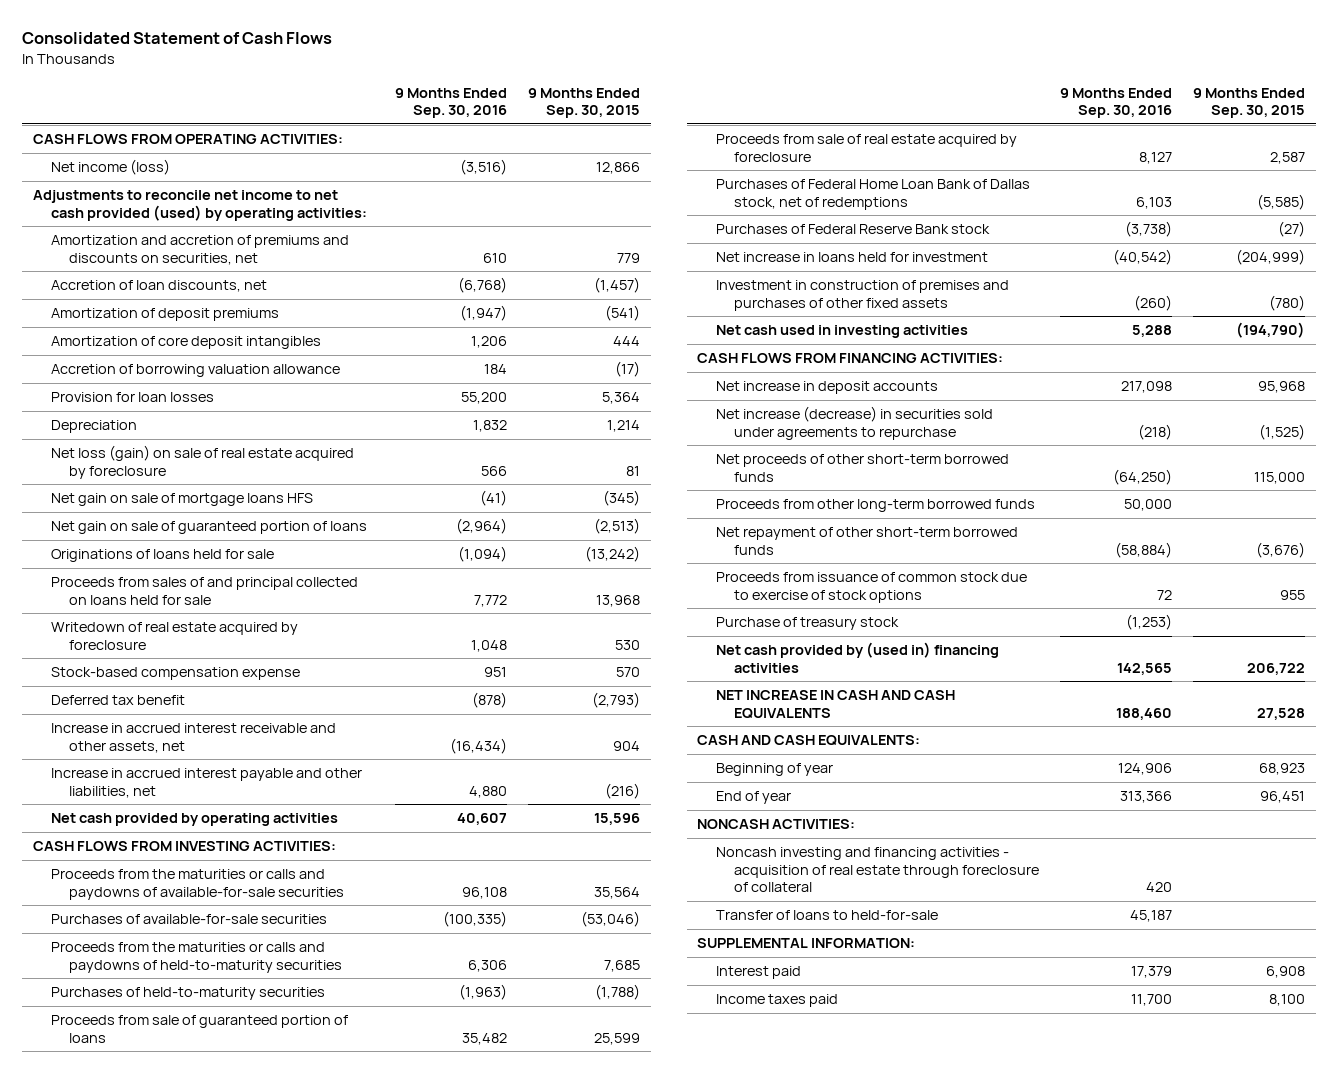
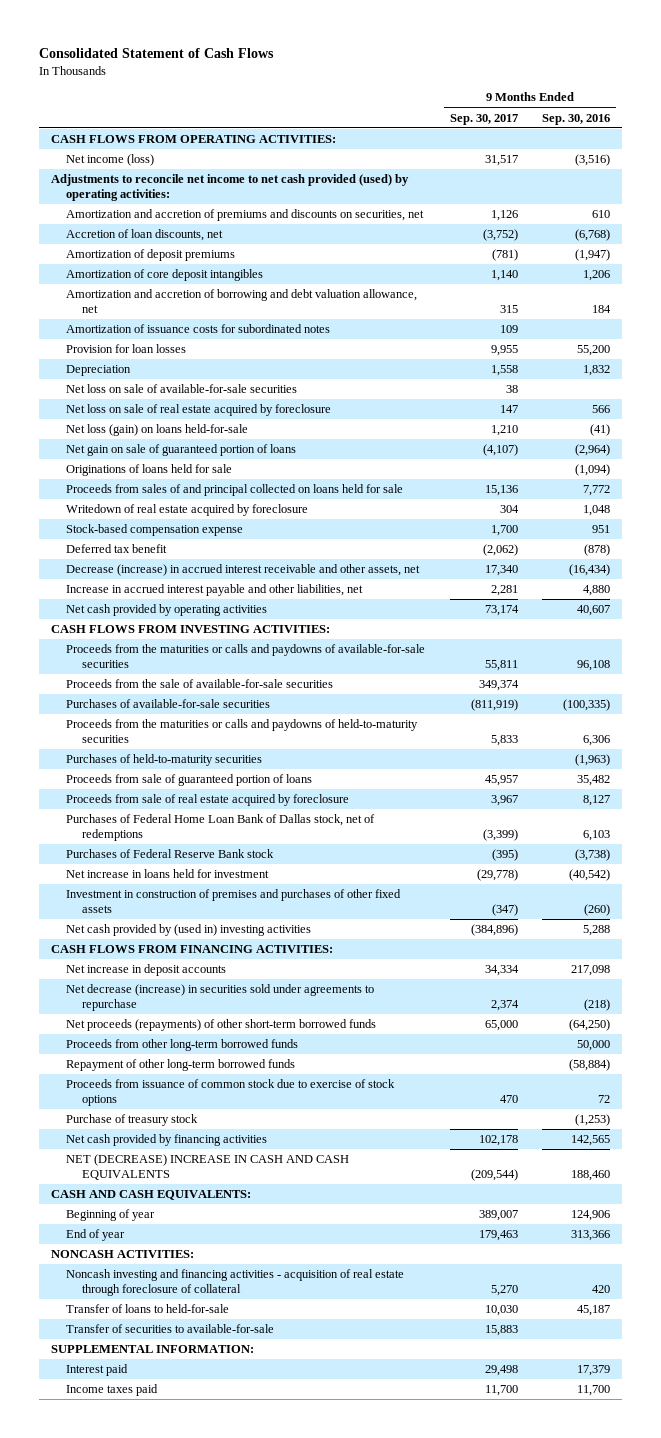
- | 9 Months Ended Sep. 30, 2016 | 9 Months Ended Sep. 30, 2015
+ | 9 Months Ended Sep. 30, 2017 | 9 Months Ended Sep. 30, 2016
- Accretion of borrowing valuation allowance | 184 | (17)
+ Amortization and accretion of borrowing and debt valuation allowance, net | 315 | 184
+ Amortization of issuance costs for subordinated notes | 109 |
- Net loss (gain) on sale of real estate acquired by foreclosure | 566 | 81
- Net gain on sale of mortgage loans HFS | (41) | (345)
+ Net loss on sale of available-for-sale securities | 38 |
+ Net loss on sale of real estate acquired by foreclosure | 147 | 566
+ Net loss (gain) on loans held-for-sale | 1,210 | (41)
- Increase in accrued interest receivable and other assets, net | (16,434) | 904
+ Decrease (increase) in accrued interest receivable and other assets, net | 17,340 | (16,434)
+ Proceeds from the sale of available-for-sale securities | 349,374 |
- Net cash used in investing activities | 5,288 | (194,790)
+ Net cash provided by (used in) investing activities | (384,896) | 5,288
- Net increase (decrease) in securities sold under agreements to repurchase | (218) | (1,525)
- Net proceeds of other short-term borrowed funds | (64,250) | 115,000
+ Net decrease (increase) in securities sold under agreements to repurchase | 2,374 | (218)
+ Net proceeds (repayments) of other short-term borrowed funds | 65,000 | (64,250)
- Net repayment of other short-term borrowed funds | (58,884) | (3,676)
+ Repayment of other long-term borrowed funds | | (58,884)
- Net cash provided by (used in) financing activities | 142,565 | 206,722
- NET INCREASE IN CASH AND CASH EQUIVALENTS | 188,460 | 27,528
+ Net cash provided by financing activities | 102,178 | 142,565
+ NET (DECREASE) INCREASE IN CASH AND CASH EQUIVALENTS | (209,544) | 188,460
+ Transfer of securities to available-for-sale | 15,883 |

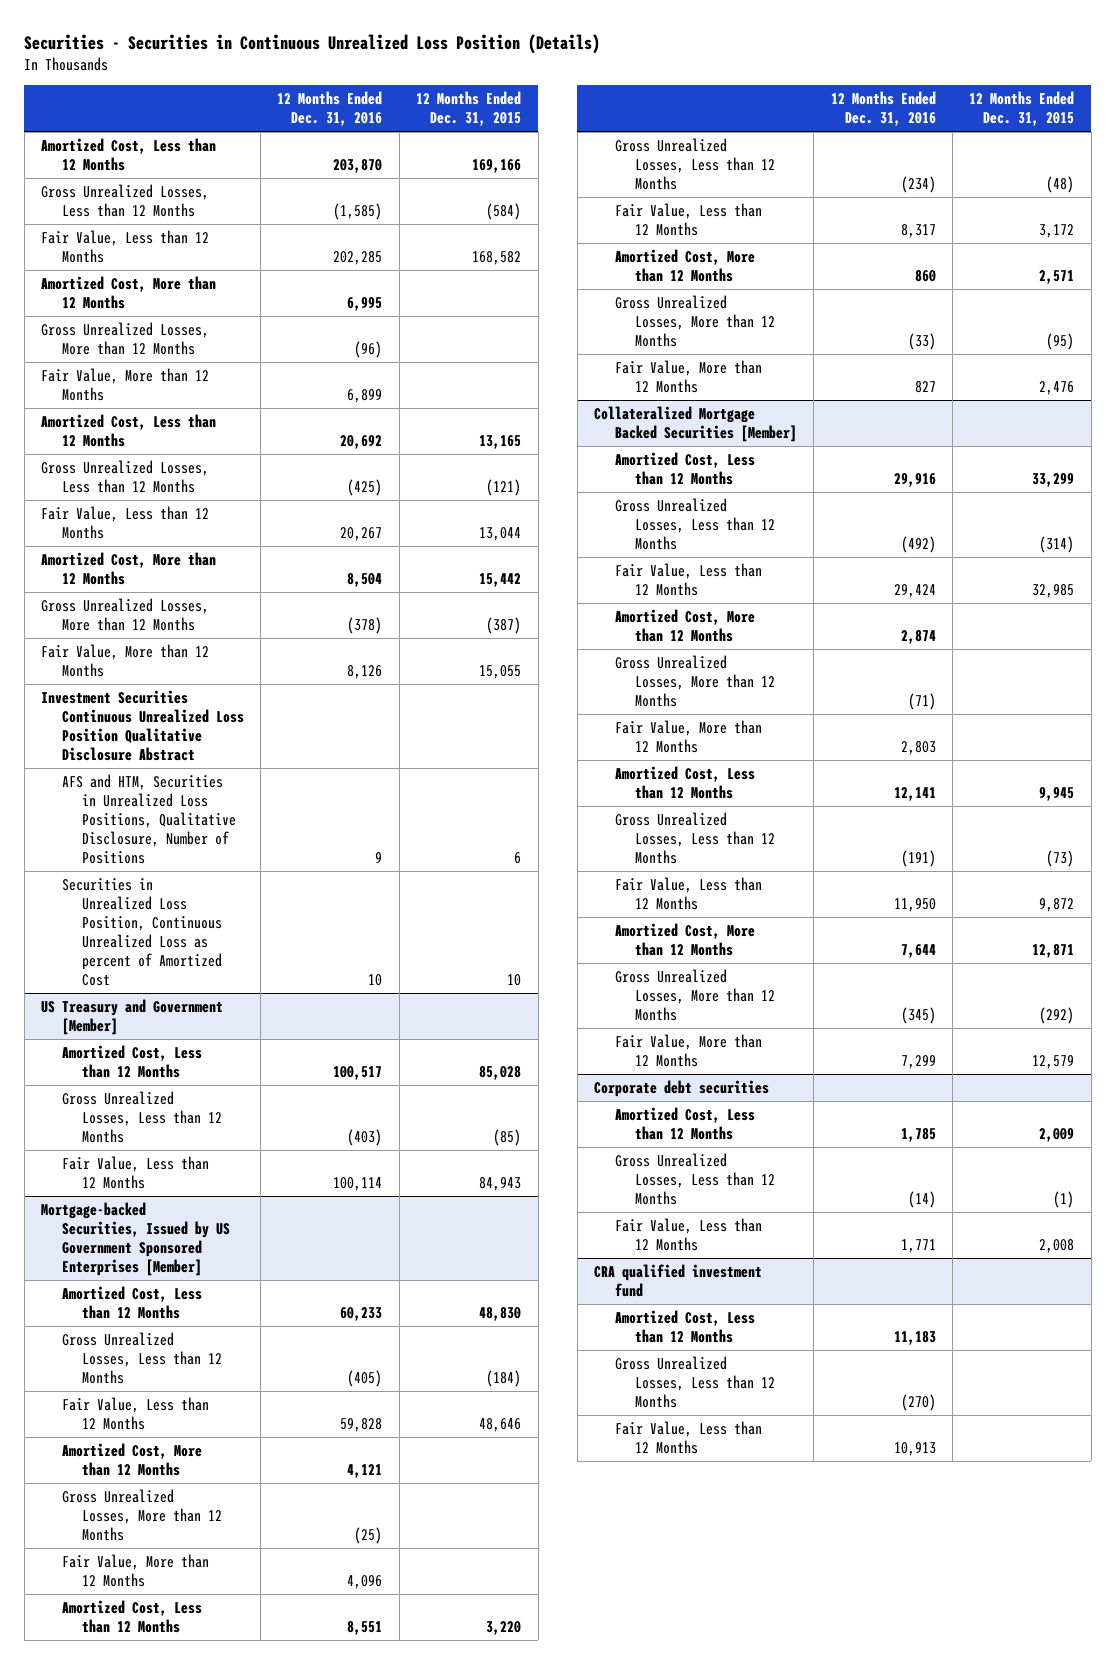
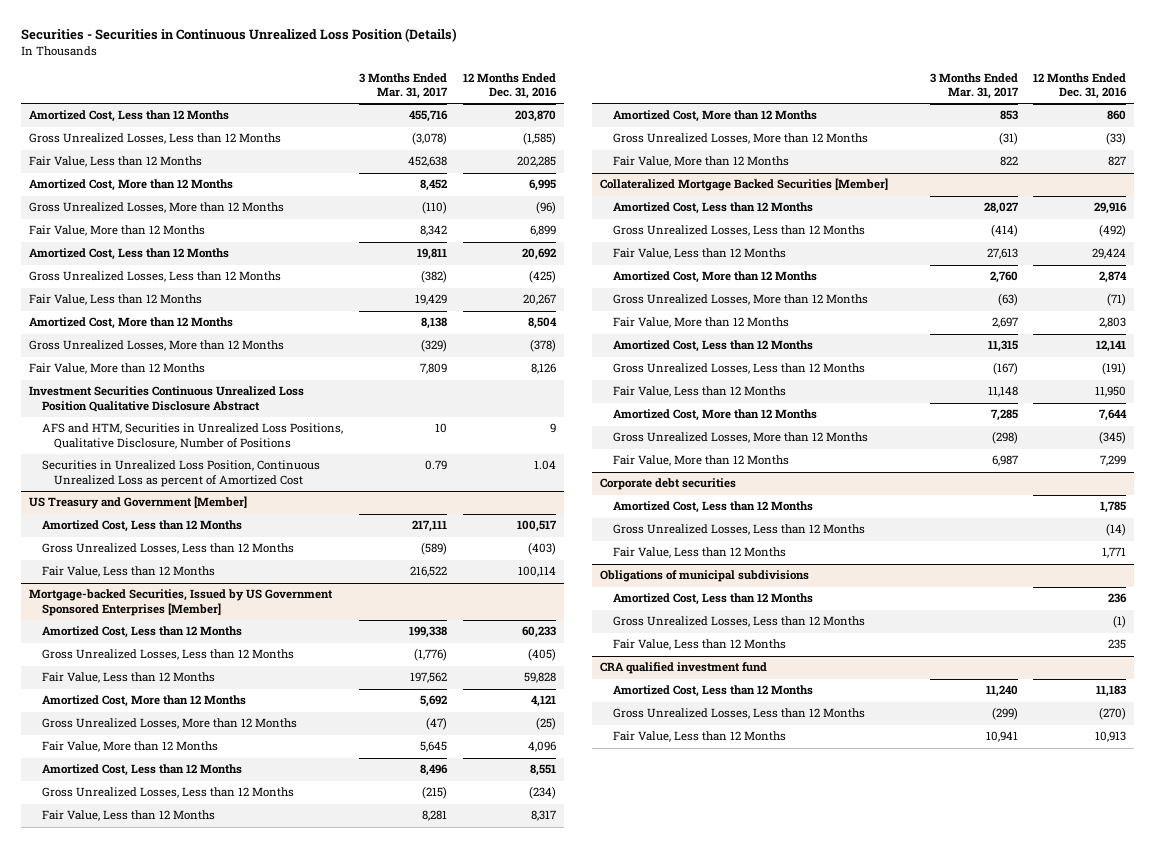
- | 12 Months Ended Dec. 31, 2016 | 12 Months Ended Dec. 31, 2015
+ | 3 Months Ended Mar. 31, 2017 | 12 Months Ended Dec. 31, 2016
- Securities in Unrealized Loss Position, Continuous Unrealized Loss as percent of Amortized Cost | 10 | 10
+ Securities in Unrealized Loss Position, Continuous Unrealized Loss as percent of Amortized Cost | 0.79 | 1.04
+ Obligations of municipal subdivisions
+ Amortized Cost, Less than 12 Months | | 236
+ Gross Unrealized Losses, Less than 12 Months | | (1)
+ Fair Value, Less than 12 Months | | 235

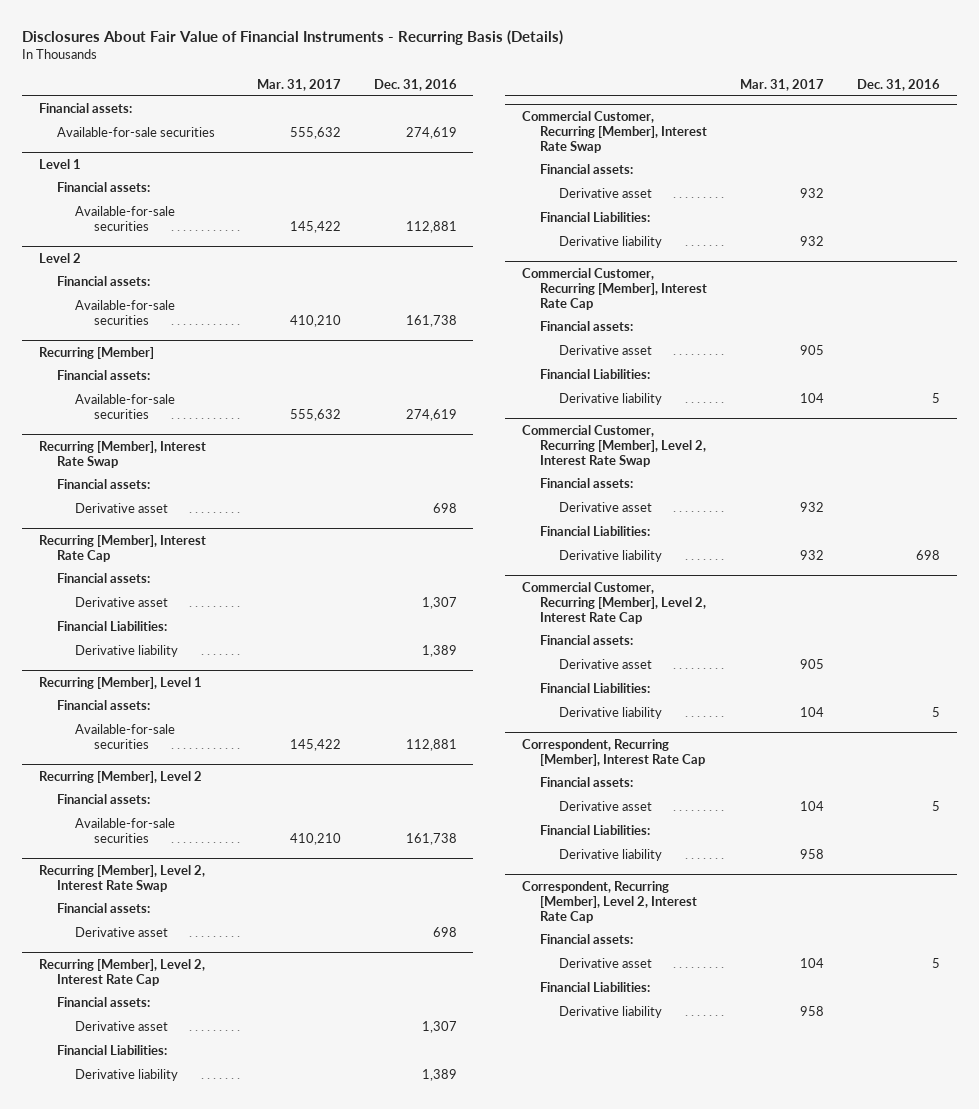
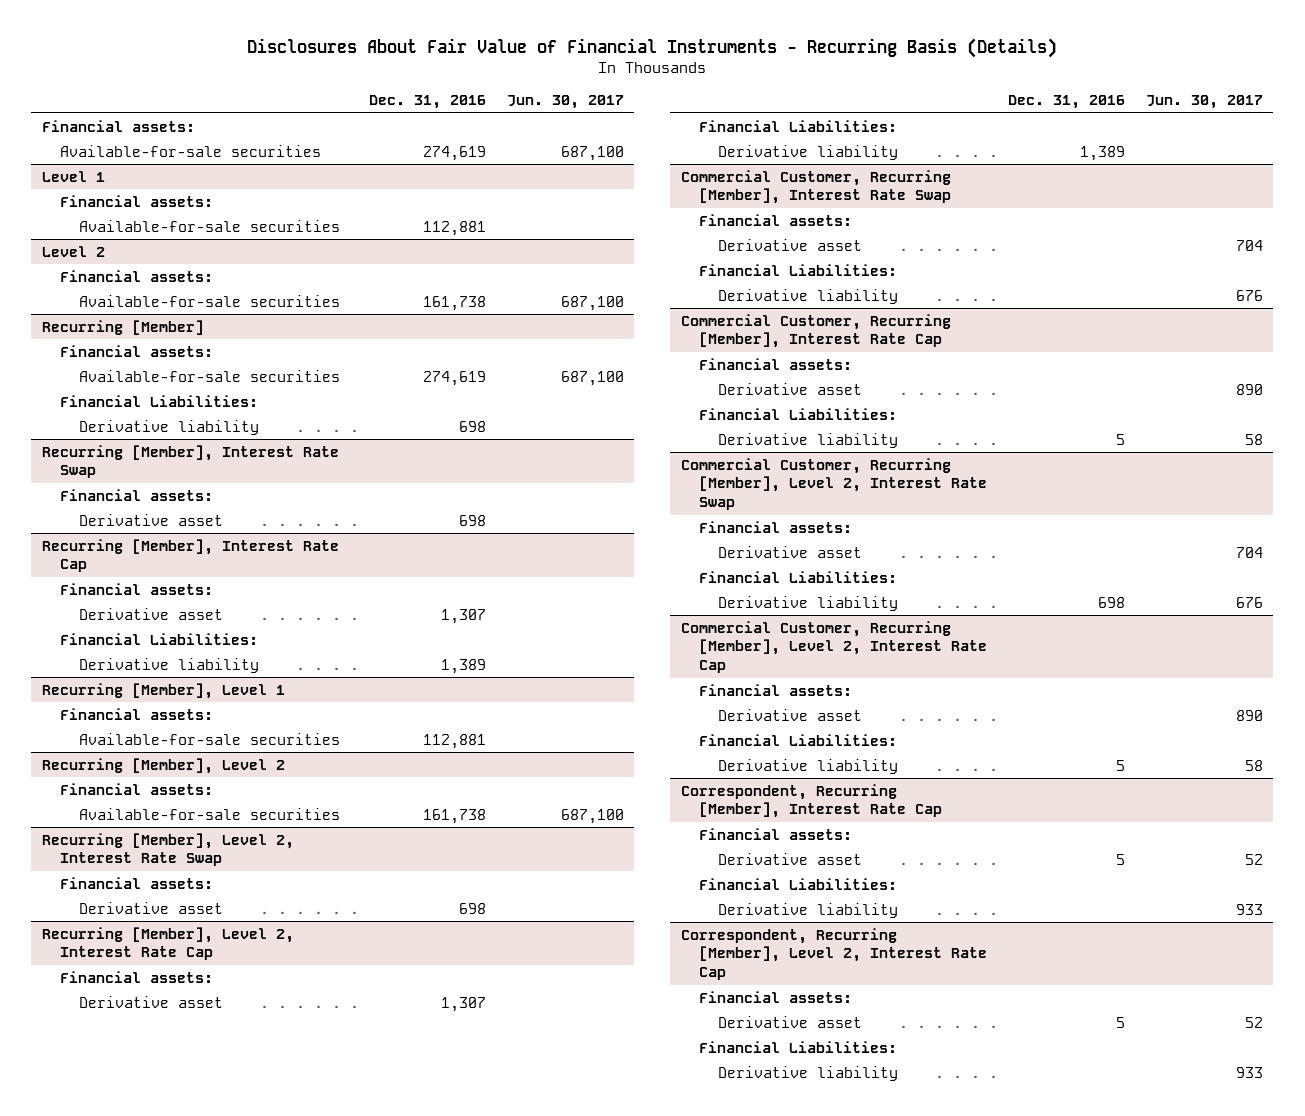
- | Mar. 31, 2017 | Dec. 31, 2016
+ | Dec. 31, 2016 | Jun. 30, 2017
@ Recurring [Member]
+ Financial Liabilities:
+ Derivative liability | 698 |

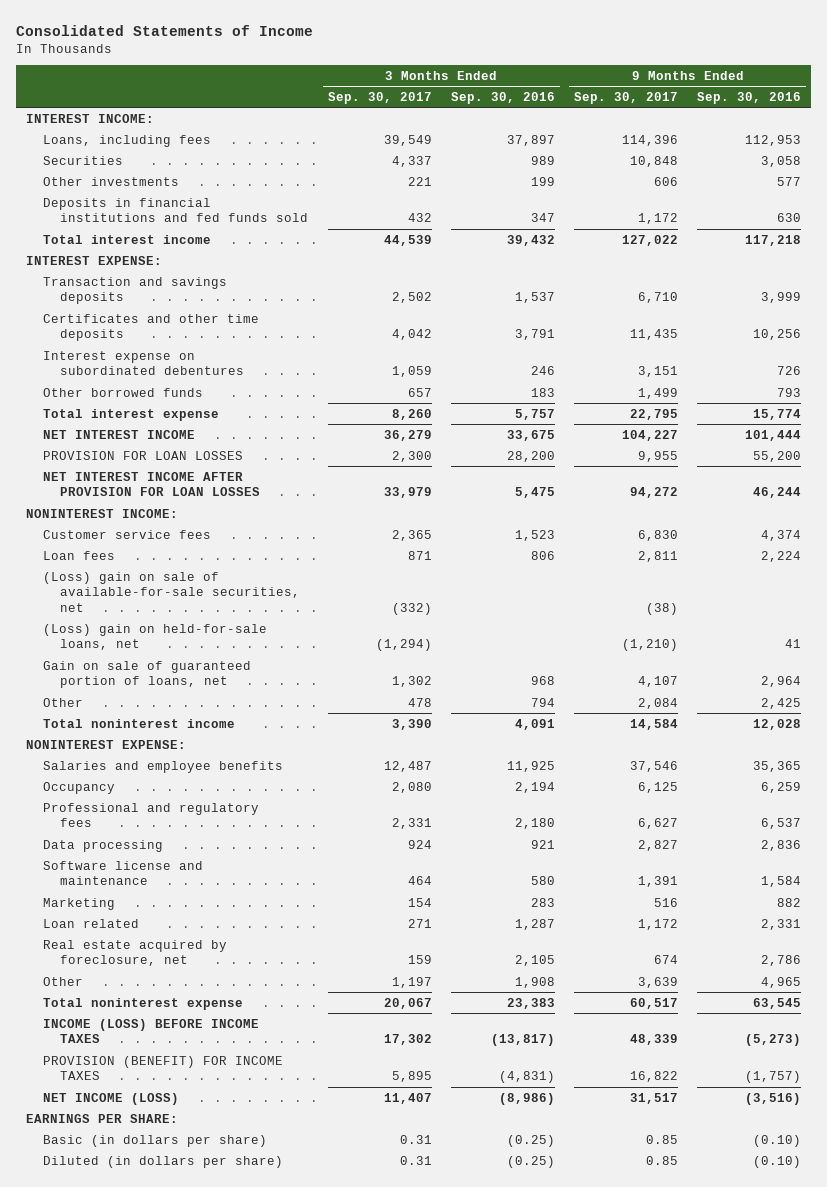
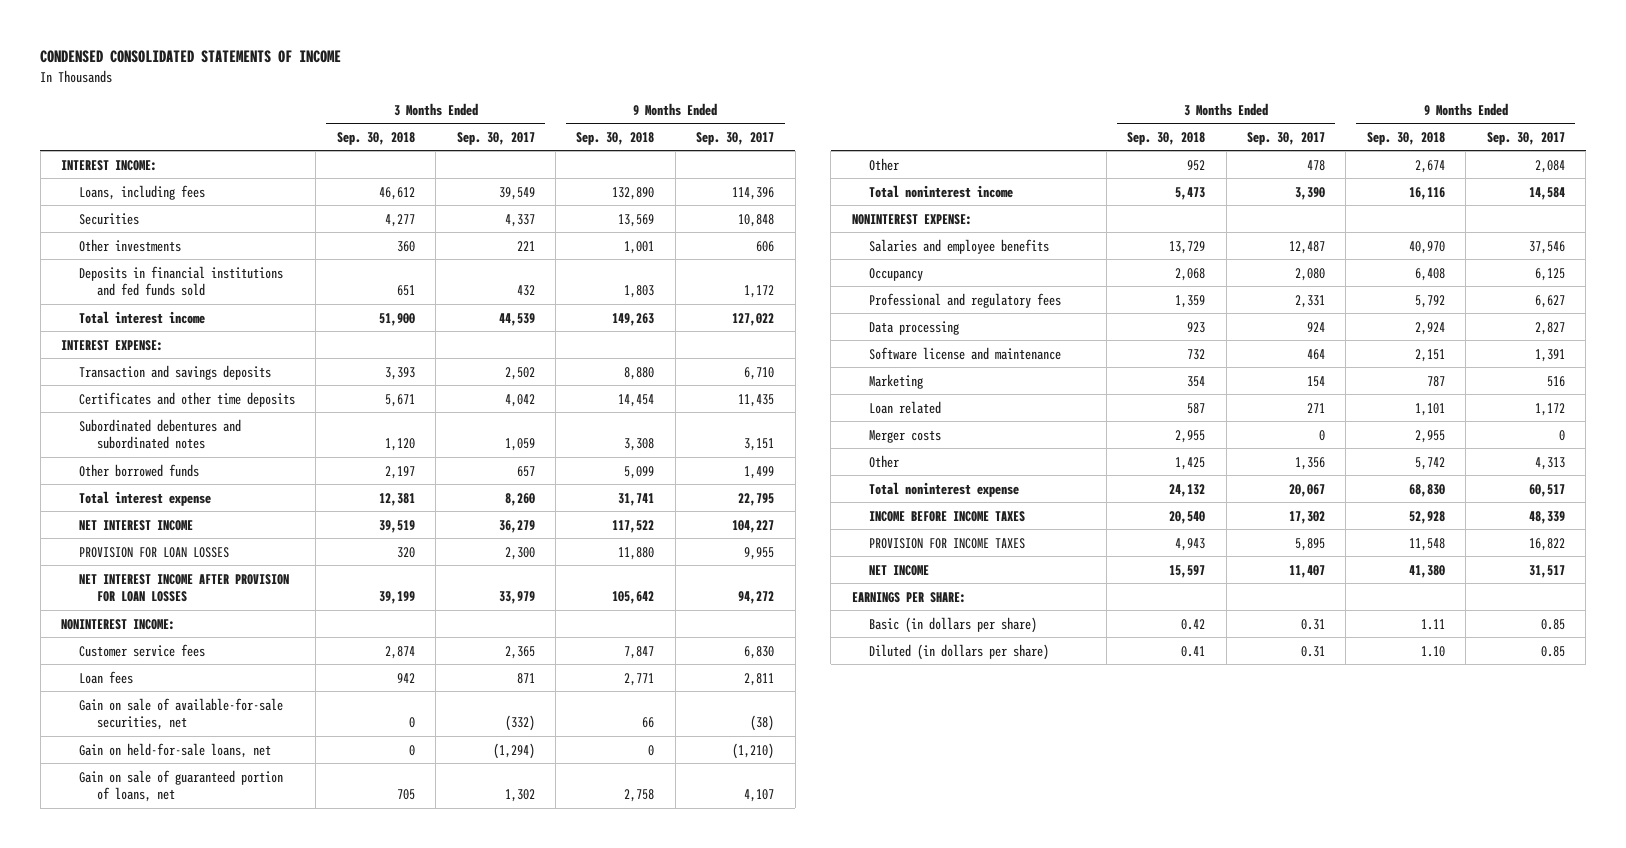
- Consolidated Statements of Income
+ CONDENSED CONSOLIDATED STATEMENTS OF INCOME
- | 3 Months Ended Sep. 30, 2017 | 3 Months Ended Sep. 30, 2016 | 9 Months Ended Sep. 30, 2017 | 9 Months Ended Sep. 30, 2016
+ | 3 Months Ended Sep. 30, 2018 | 3 Months Ended Sep. 30, 2017 | 9 Months Ended Sep. 30, 2018 | 9 Months Ended Sep. 30, 2017
- Interest expense on subordinated debentures | 1,059 | 246 | 3,151 | 726
+ Subordinated debentures and subordinated notes | 1,120 | 1,059 | 3,308 | 3,151
- (Loss) gain on sale of available-for-sale securities, net | (332) | | (38) |
- (Loss) gain on held-for-sale loans, net | (1,294) | | (1,210) | 41
+ Gain on sale of available-for-sale securities, net | 0 | (332) | 66 | (38)
+ Gain on held-for-sale loans, net | 0 | (1,294) | 0 | (1,210)
- Real estate acquired by foreclosure, net | 159 | 2,105 | 674 | 2,786
- Other | 1,197 | 1,908 | 3,639 | 4,965
+ Merger costs | 2,955 | 0 | 2,955 | 0
+ Other | 1,425 | 1,356 | 5,742 | 4,313
- INCOME (LOSS) BEFORE INCOME TAXES | 17,302 | (13,817) | 48,339 | (5,273)
- PROVISION (BENEFIT) FOR INCOME TAXES | 5,895 | (4,831) | 16,822 | (1,757)
- NET INCOME (LOSS) | 11,407 | (8,986) | 31,517 | (3,516)
+ INCOME BEFORE INCOME TAXES | 20,540 | 17,302 | 52,928 | 48,339
+ PROVISION FOR INCOME TAXES | 4,943 | 5,895 | 11,548 | 16,822
+ NET INCOME | 15,597 | 11,407 | 41,380 | 31,517

